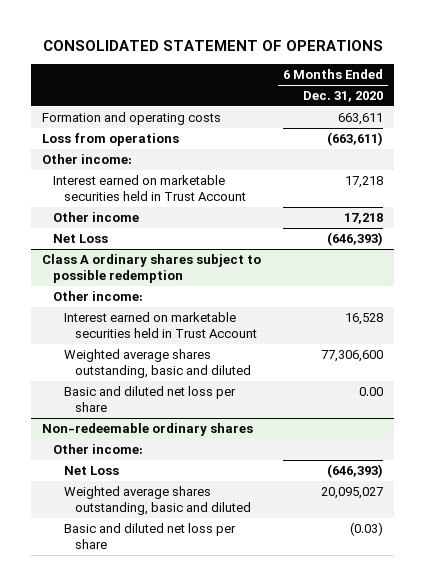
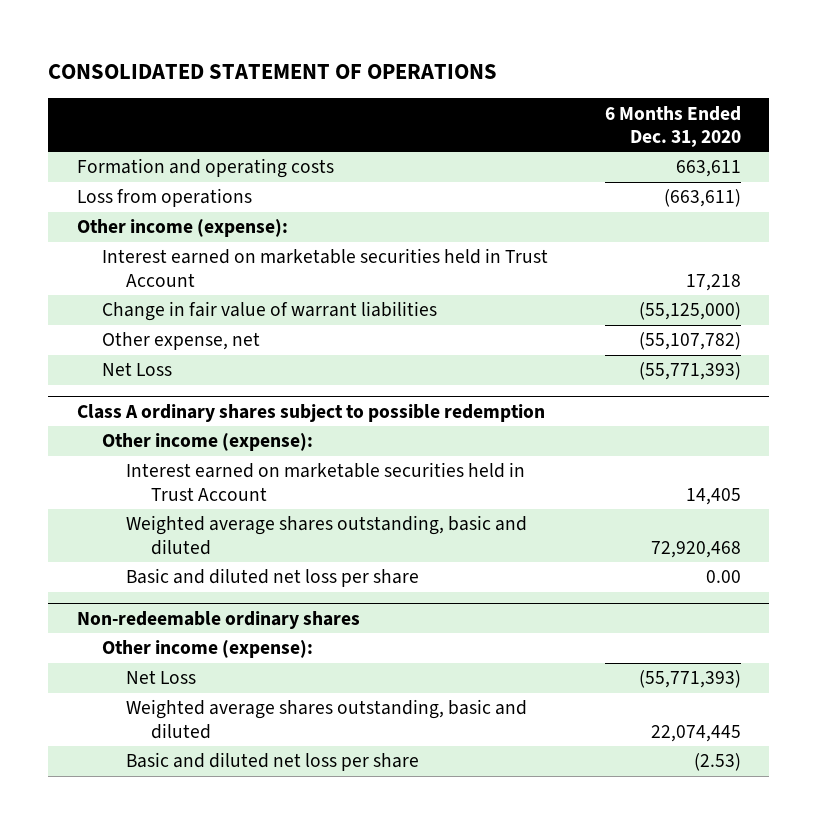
- Other income:
+ Other income (expense):
- Other income | 17,218
- Net Loss | (646,393)
+ Change in fair value of warrant liabilities | (55,125,000)
+ Other expense, net | (55,107,782)
+ Net Loss | (55,771,393)
@ Class A ordinary shares subject to possible redemption
- Other income:
- Interest earned on marketable securities held in Trust Account | 16,528
- Weighted average shares outstanding, basic and diluted | 77,306,600
+ Other income (expense):
+ Interest earned on marketable securities held in Trust Account | 14,405
+ Weighted average shares outstanding, basic and diluted | 72,920,468
@ Non-redeemable ordinary shares
- Other income:
- Net Loss | (646,393)
- Weighted average shares outstanding, basic and diluted | 20,095,027
- Basic and diluted net loss per share | (0.03)
+ Other income (expense):
+ Net Loss | (55,771,393)
+ Weighted average shares outstanding, basic and diluted | 22,074,445
+ Basic and diluted net loss per share | (2.53)

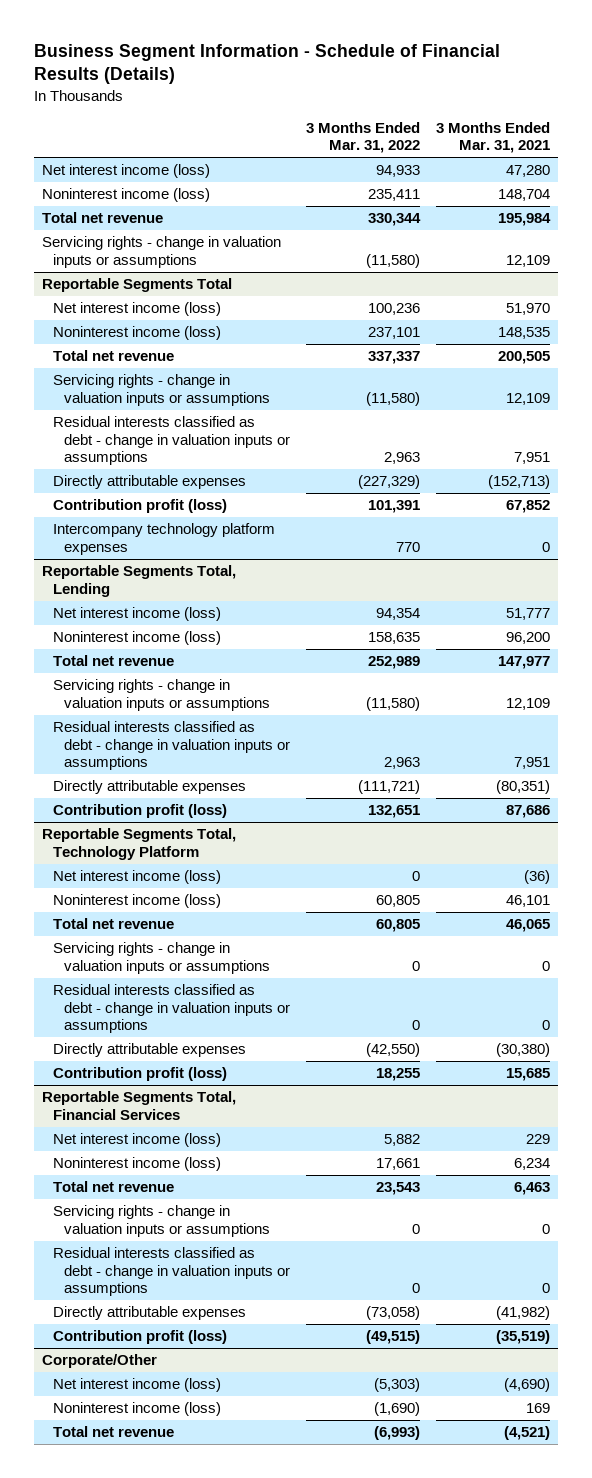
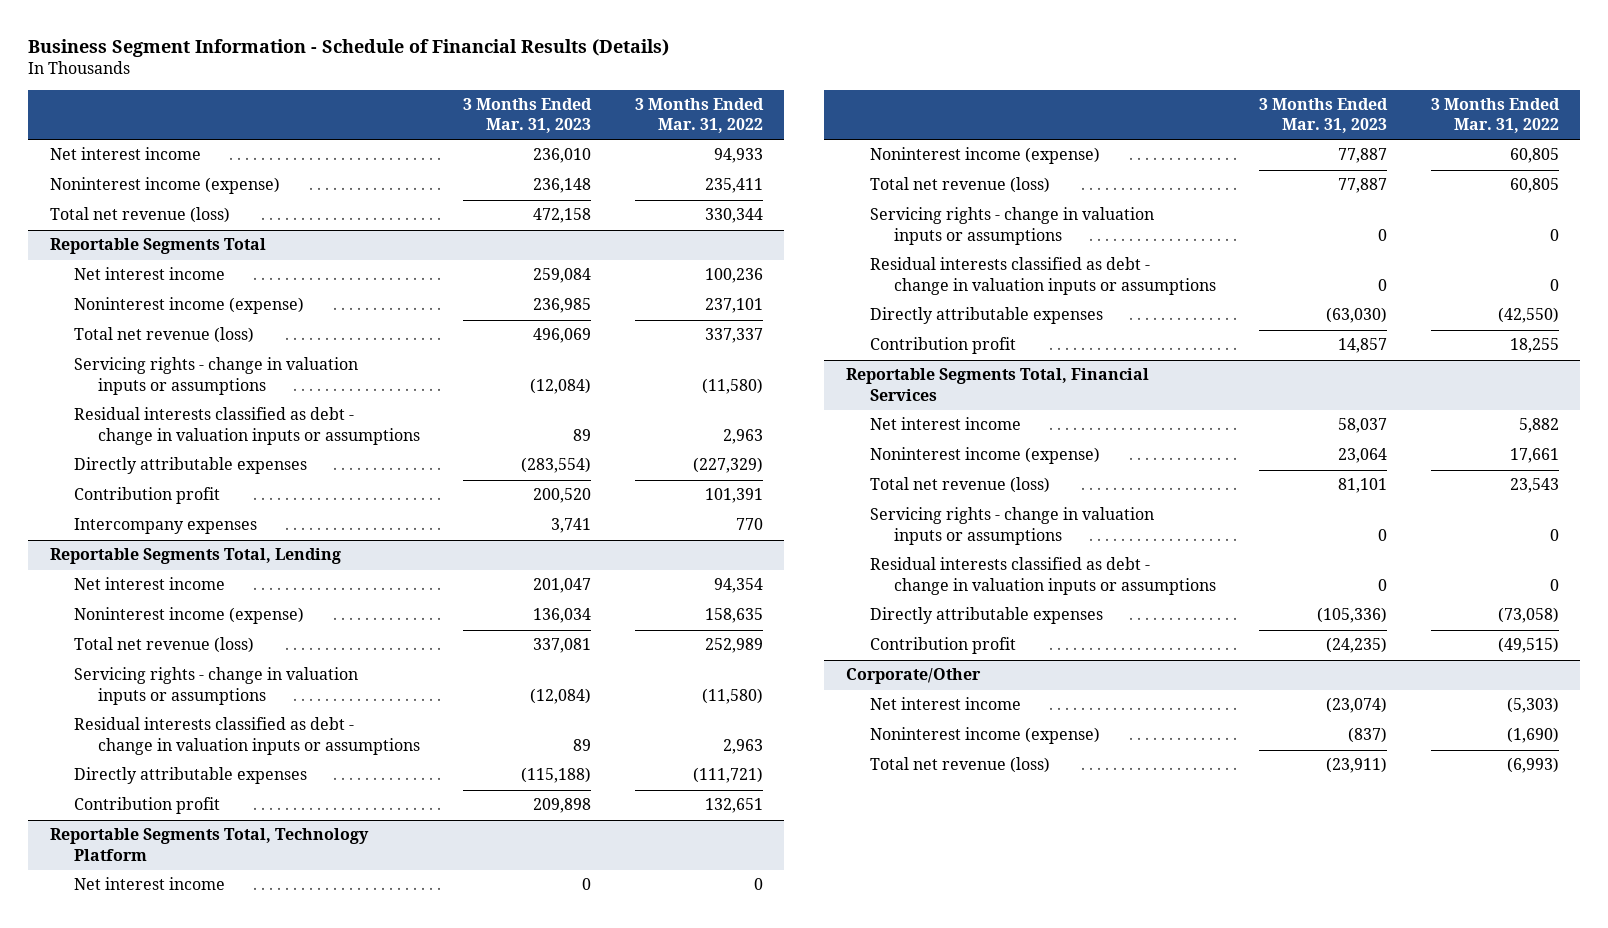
- | 3 Months Ended Mar. 31, 2022 | 3 Months Ended Mar. 31, 2021
+ | 3 Months Ended Mar. 31, 2023 | 3 Months Ended Mar. 31, 2022
- Net interest income (loss) | 94,933 | 47,280
- Noninterest income (loss) | 235,411 | 148,704
- Total net revenue | 330,344 | 195,984
- Servicing rights - change in valuation inputs or assumptions | (11,580) | 12,109
+ Net interest income | 236,010 | 94,933
+ Noninterest income (expense) | 236,148 | 235,411
+ Total net revenue (loss) | 472,158 | 330,344
@ Reportable Segments Total
- Net interest income (loss) | 100,236 | 51,970
- Noninterest income (loss) | 237,101 | 148,535
- Total net revenue | 337,337 | 200,505
+ Net interest income | 259,084 | 100,236
+ Noninterest income (expense) | 236,985 | 237,101
+ Total net revenue (loss) | 496,069 | 337,337
- Contribution profit (loss) | 101,391 | 67,852
- Intercompany technology platform expenses | 770 | 0
+ Contribution profit | 200,520 | 101,391
+ Intercompany expenses | 3,741 | 770
@ Reportable Segments Total, Lending
- Net interest income (loss) | 94,354 | 51,777
- Noninterest income (loss) | 158,635 | 96,200
- Total net revenue | 252,989 | 147,977
+ Net interest income | 201,047 | 94,354
+ Noninterest income (expense) | 136,034 | 158,635
+ Total net revenue (loss) | 337,081 | 252,989
- Contribution profit (loss) | 132,651 | 87,686
+ Contribution profit | 209,898 | 132,651
@ Reportable Segments Total, Technology Platform
- Net interest income (loss) | 0 | (36)
- Noninterest income (loss) | 60,805 | 46,101
- Total net revenue | 60,805 | 46,065
+ Net interest income | 0 | 0
+ Noninterest income (expense) | 77,887 | 60,805
+ Total net revenue (loss) | 77,887 | 60,805
- Contribution profit (loss) | 18,255 | 15,685
+ Contribution profit | 14,857 | 18,255
@ Reportable Segments Total, Financial Services
- Net interest income (loss) | 5,882 | 229
- Noninterest income (loss) | 17,661 | 6,234
- Total net revenue | 23,543 | 6,463
+ Net interest income | 58,037 | 5,882
+ Noninterest income (expense) | 23,064 | 17,661
+ Total net revenue (loss) | 81,101 | 23,543
- Contribution profit (loss) | (49,515) | (35,519)
+ Contribution profit | (24,235) | (49,515)
@ Corporate/Other
- Net interest income (loss) | (5,303) | (4,690)
- Noninterest income (loss) | (1,690) | 169
- Total net revenue | (6,993) | (4,521)
+ Net interest income | (23,074) | (5,303)
+ Noninterest income (expense) | (837) | (1,690)
+ Total net revenue (loss) | (23,911) | (6,993)

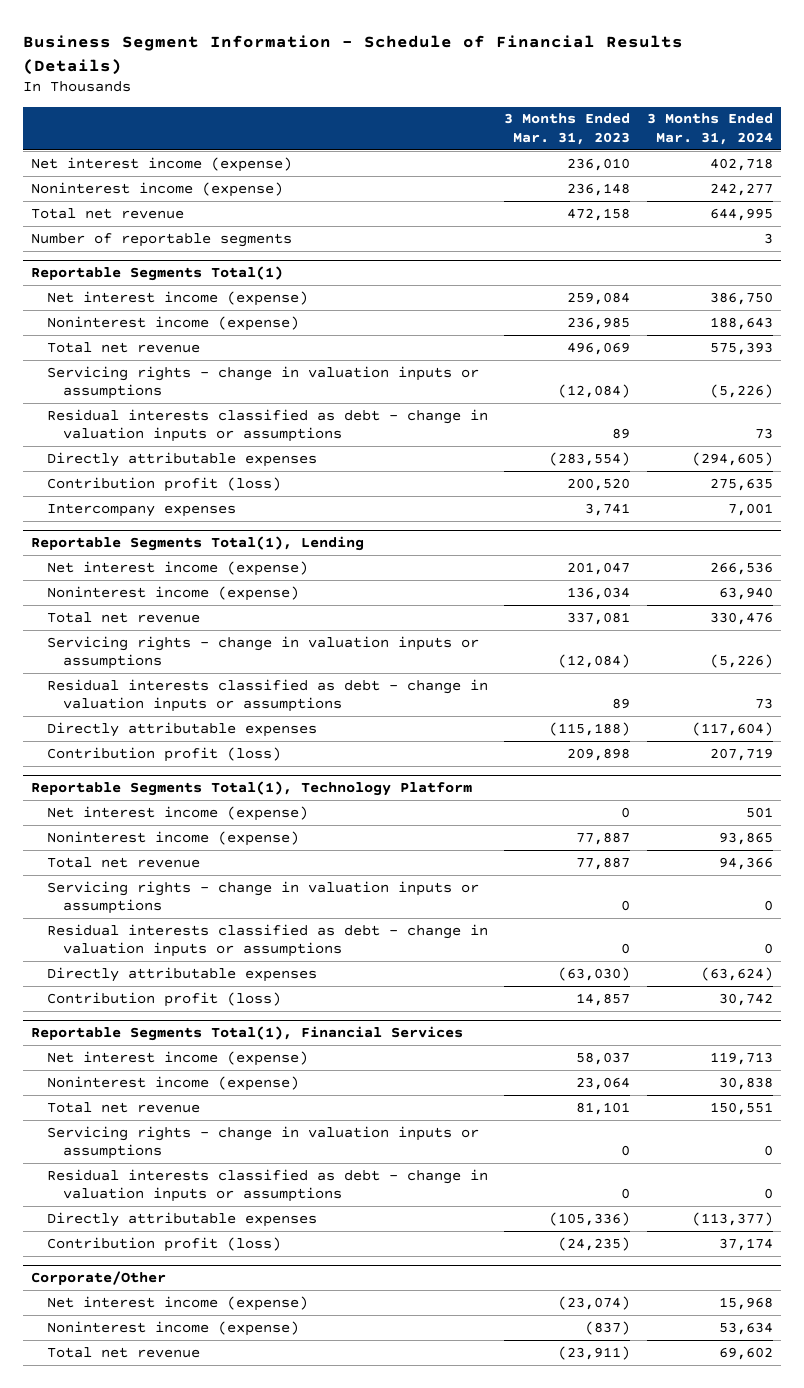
- | 3 Months Ended Mar. 31, 2023 | 3 Months Ended Mar. 31, 2022
+ | 3 Months Ended Mar. 31, 2023 | 3 Months Ended Mar. 31, 2024
- Net interest income | 236,010 | 94,933
+ Net interest income (expense) | 236,010 | 402,718
- Total net revenue (loss) | 472,158 | 330,344
- Reportable Segments Total
- Net interest income | 259,084 | 100,236
+ Total net revenue | 472,158 | 644,995
+ Number of reportable segments | | 3
+ Reportable Segments Total(1)
+ Net interest income (expense) | 259,084 | 386,750
- Total net revenue (loss) | 496,069 | 337,337
+ Total net revenue | 496,069 | 575,393
- Contribution profit | 200,520 | 101,391
+ Contribution profit (loss) | 200,520 | 275,635
- Reportable Segments Total, Lending
- Net interest income | 201,047 | 94,354
+ Reportable Segments Total(1), Lending
+ Net interest income (expense) | 201,047 | 266,536
- Total net revenue (loss) | 337,081 | 252,989
+ Total net revenue | 337,081 | 330,476
- Contribution profit | 209,898 | 132,651
- Reportable Segments Total, Technology Platform
- Net interest income | 0 | 0
+ Contribution profit (loss) | 209,898 | 207,719
+ Reportable Segments Total(1), Technology Platform
+ Net interest income (expense) | 0 | 501
- Total net revenue (loss) | 77,887 | 60,805
+ Total net revenue | 77,887 | 94,366
- Contribution profit | 14,857 | 18,255
- Reportable Segments Total, Financial Services
- Net interest income | 58,037 | 5,882
+ Contribution profit (loss) | 14,857 | 30,742
+ Reportable Segments Total(1), Financial Services
+ Net interest income (expense) | 58,037 | 119,713
- Total net revenue (loss) | 81,101 | 23,543
+ Total net revenue | 81,101 | 150,551
- Contribution profit | (24,235) | (49,515)
+ Contribution profit (loss) | (24,235) | 37,174
@ Corporate/Other
- Net interest income | (23,074) | (5,303)
+ Net interest income (expense) | (23,074) | 15,968
- Total net revenue (loss) | (23,911) | (6,993)
+ Total net revenue | (23,911) | 69,602

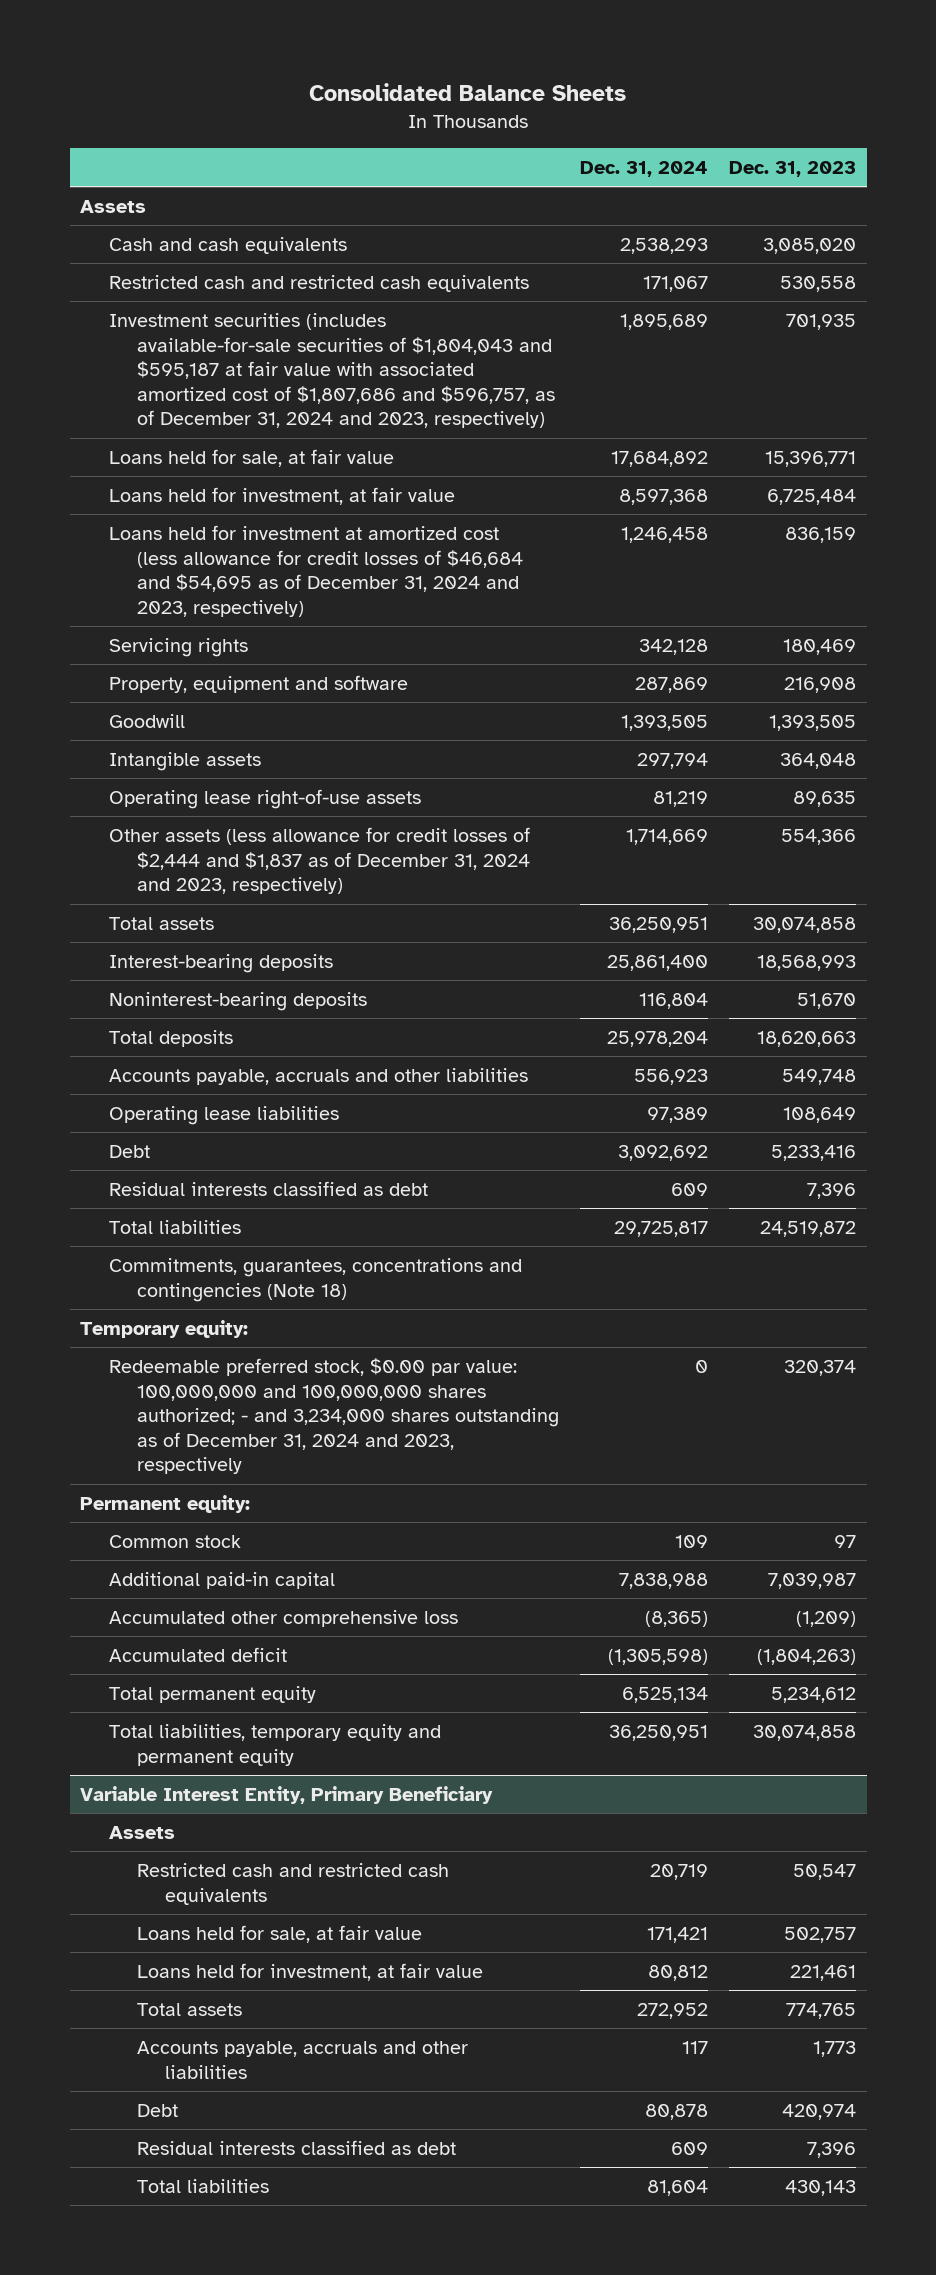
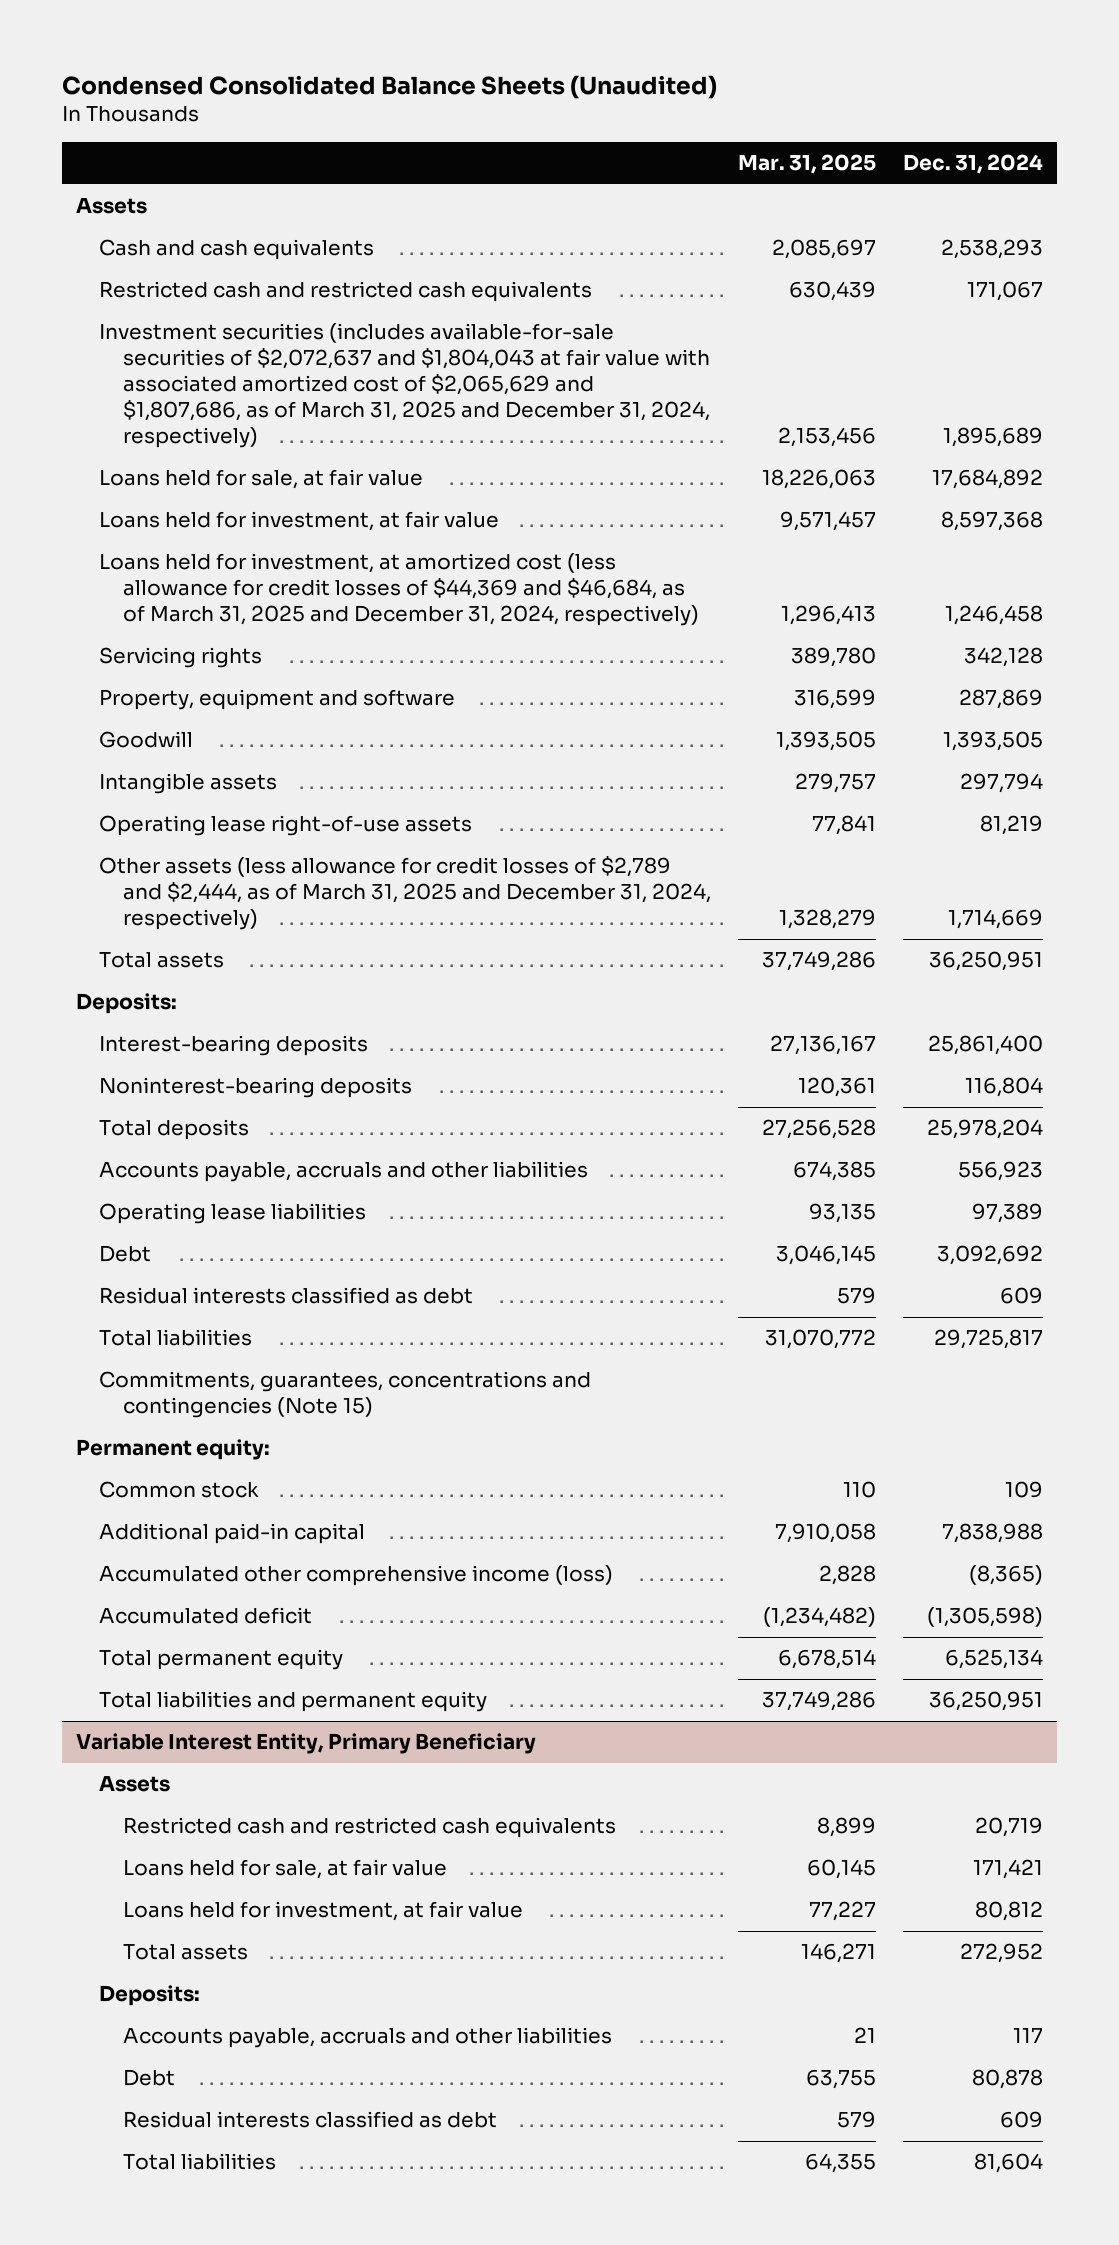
- Consolidated Balance Sheets
+ Condensed Consolidated Balance Sheets (Unaudited)
- | Dec. 31, 2024 | Dec. 31, 2023
+ | Mar. 31, 2025 | Dec. 31, 2024
- Investment securities (includes available-for-sale securities of $1,804,043 and $595,187 at fair value with associated amortized cost of $1,807,686 and $596,757, as of December 31, 2024 and 2023, respectively) | 1,895,689 | 701,935
+ Investment securities (includes available-for-sale securities of $2,072,637 and $1,804,043 at fair value with associated amortized cost of $2,065,629 and $1,807,686, as of March 31, 2025 and December 31, 2024, respectively) | 2,153,456 | 1,895,689
- Loans held for investment at amortized cost (less allowance for credit losses of $46,684 and $54,695 as of December 31, 2024 and 2023, respectively) | 1,246,458 | 836,159
+ Loans held for investment, at amortized cost (less allowance for credit losses of $44,369 and $46,684, as of March 31, 2025 and December 31, 2024, respectively) | 1,296,413 | 1,246,458
- Other assets (less allowance for credit losses of $2,444 and $1,837 as of December 31, 2024 and 2023, respectively) | 1,714,669 | 554,366
+ Other assets (less allowance for credit losses of $2,789 and $2,444, as of March 31, 2025 and December 31, 2024, respectively) | 1,328,279 | 1,714,669
+ Deposits:
- Commitments, guarantees, concentrations and contingencies (Note 18)
- Temporary equity:
- Redeemable preferred stock, $0.00 par value: 100,000,000 and 100,000,000 shares authorized; - and 3,234,000 shares outstanding as of December 31, 2024 and 2023, respectively | 0 | 320,374
+ Commitments, guarantees, concentrations and contingencies (Note 15)
- Accumulated other comprehensive loss | (8,365) | (1,209)
+ Accumulated other comprehensive income (loss) | 2,828 | (8,365)
- Total liabilities, temporary equity and permanent equity | 36,250,951 | 30,074,858
+ Total liabilities and permanent equity | 37,749,286 | 36,250,951
@ Variable Interest Entity, Primary Beneficiary
+ Deposits:

